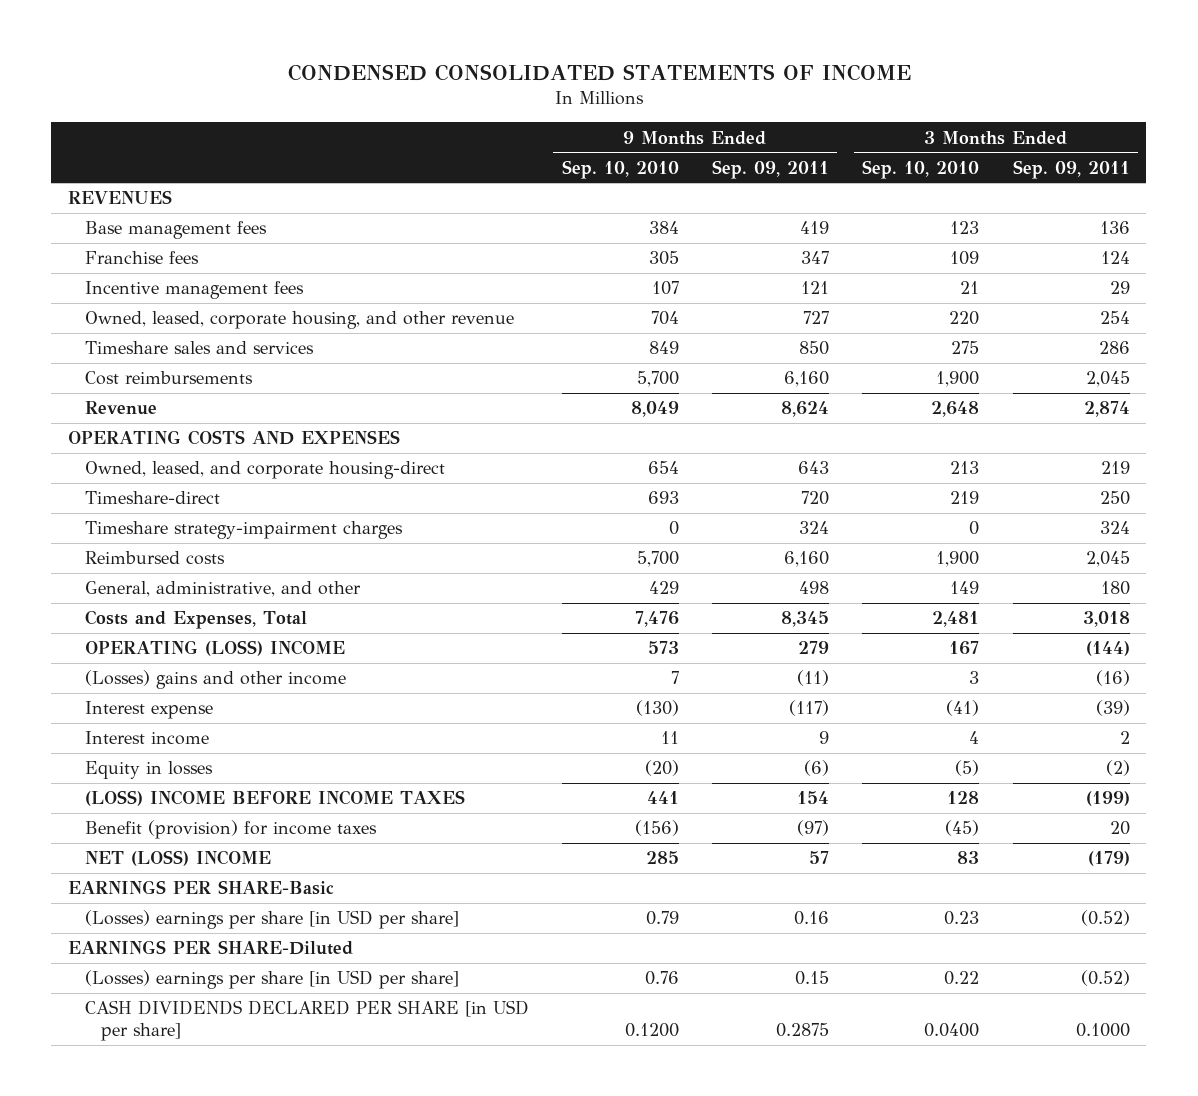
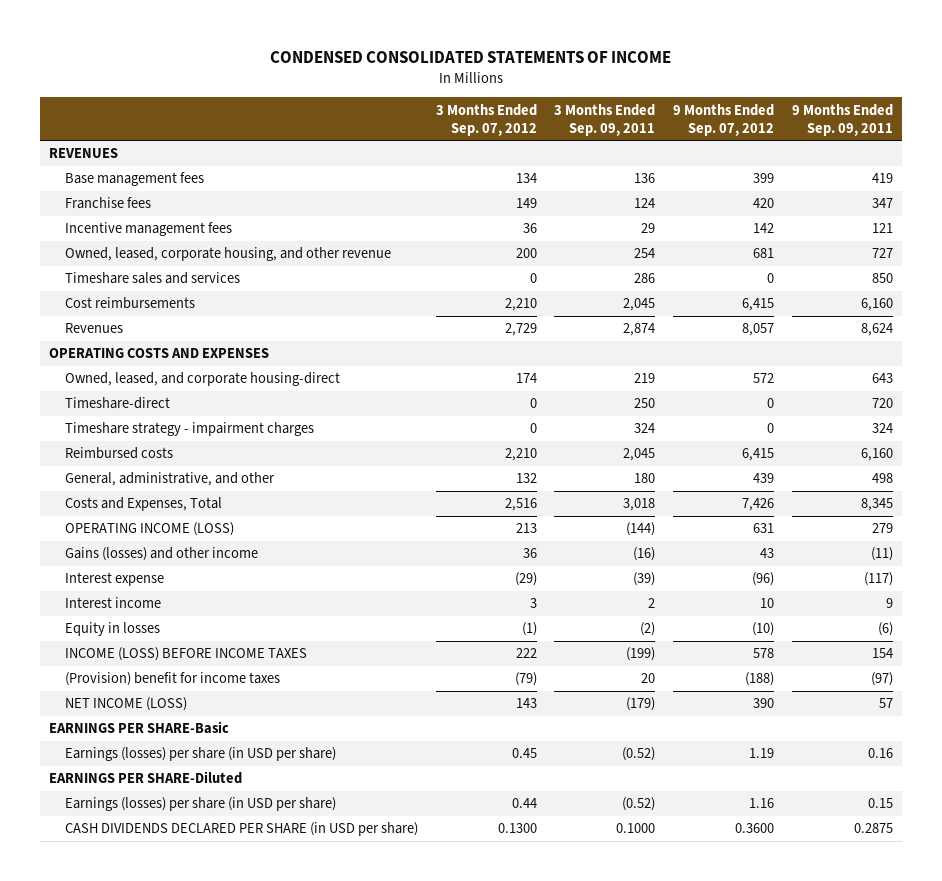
- | 9 Months Ended Sep. 10, 2010 | 9 Months Ended Sep. 09, 2011 | 3 Months Ended Sep. 10, 2010 | 3 Months Ended Sep. 09, 2011
+ | 3 Months Ended Sep. 07, 2012 | 3 Months Ended Sep. 09, 2011 | 9 Months Ended Sep. 07, 2012 | 9 Months Ended Sep. 09, 2011
- Revenue | 8,049 | 8,624 | 2,648 | 2,874
+ Revenues | 2,729 | 2,874 | 8,057 | 8,624
- Timeshare strategy-impairment charges | 0 | 324 | 0 | 324
+ Timeshare strategy - impairment charges | 0 | 324 | 0 | 324
- OPERATING (LOSS) INCOME | 573 | 279 | 167 | (144)
- (Losses) gains and other income | 7 | (11) | 3 | (16)
+ OPERATING INCOME (LOSS) | 213 | (144) | 631 | 279
+ Gains (losses) and other income | 36 | (16) | 43 | (11)
- (LOSS) INCOME BEFORE INCOME TAXES | 441 | 154 | 128 | (199)
- Benefit (provision) for income taxes | (156) | (97) | (45) | 20
- NET (LOSS) INCOME | 285 | 57 | 83 | (179)
+ INCOME (LOSS) BEFORE INCOME TAXES | 222 | (199) | 578 | 154
+ (Provision) benefit for income taxes | (79) | 20 | (188) | (97)
+ NET INCOME (LOSS) | 143 | (179) | 390 | 57
- (Losses) earnings per share [in USD per share] | 0.79 | 0.16 | 0.23 | (0.52)
+ Earnings (losses) per share (in USD per share) | 0.45 | (0.52) | 1.19 | 0.16
- (Losses) earnings per share [in USD per share] | 0.76 | 0.15 | 0.22 | (0.52)
- CASH DIVIDENDS DECLARED PER SHARE [in USD per share] | 0.1200 | 0.2875 | 0.0400 | 0.1000
+ Earnings (losses) per share (in USD per share) | 0.44 | (0.52) | 1.16 | 0.15
+ CASH DIVIDENDS DECLARED PER SHARE (in USD per share) | 0.1300 | 0.1000 | 0.3600 | 0.2875

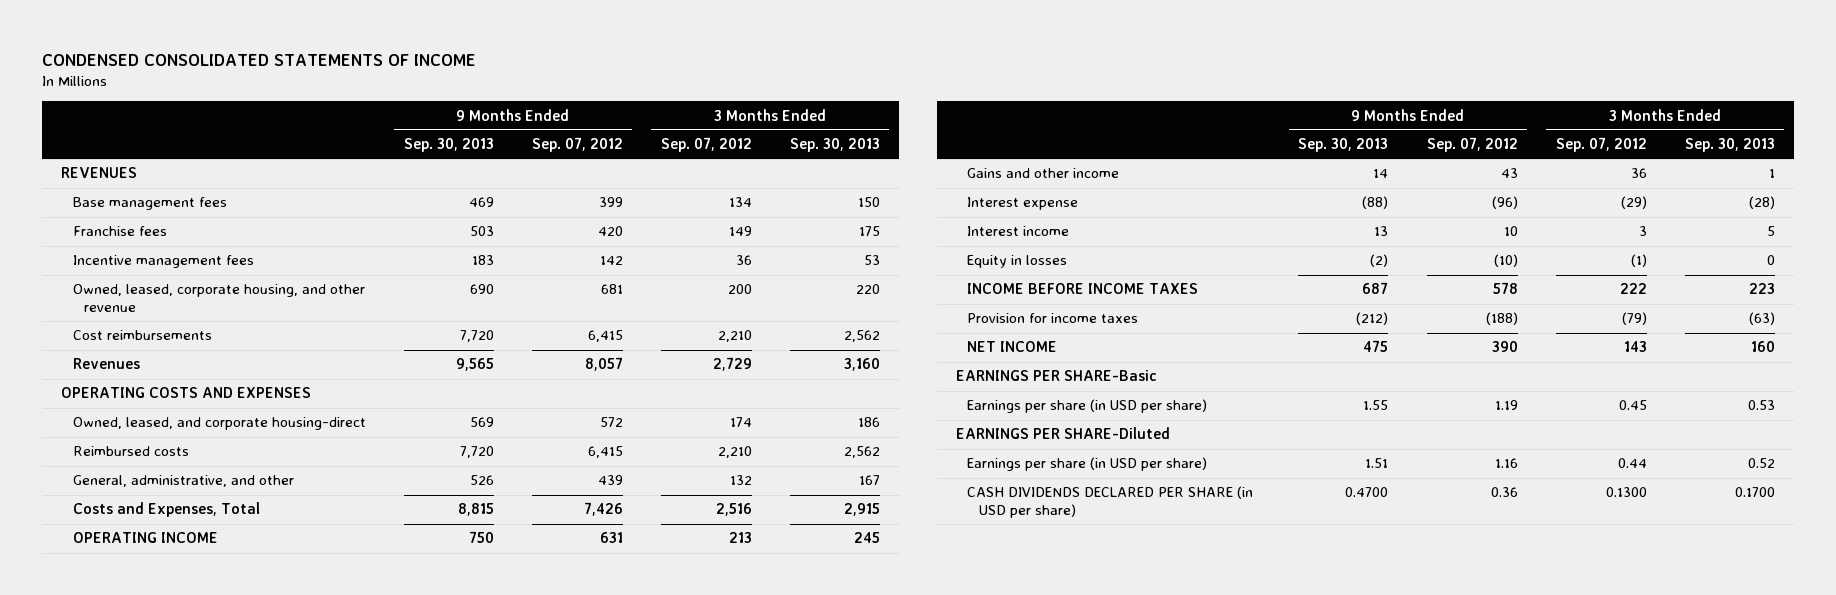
- | 3 Months Ended Sep. 07, 2012 | 3 Months Ended Sep. 09, 2011 | 9 Months Ended Sep. 07, 2012 | 9 Months Ended Sep. 09, 2011
+ | 9 Months Ended Sep. 30, 2013 | 9 Months Ended Sep. 07, 2012 | 3 Months Ended Sep. 07, 2012 | 3 Months Ended Sep. 30, 2013
- Timeshare sales and services | 0 | 286 | 0 | 850
- Timeshare-direct | 0 | 250 | 0 | 720
- Timeshare strategy - impairment charges | 0 | 324 | 0 | 324
- OPERATING INCOME (LOSS) | 213 | (144) | 631 | 279
- Gains (losses) and other income | 36 | (16) | 43 | (11)
+ OPERATING INCOME | 750 | 631 | 213 | 245
+ Gains and other income | 14 | 43 | 36 | 1
- INCOME (LOSS) BEFORE INCOME TAXES | 222 | (199) | 578 | 154
- (Provision) benefit for income taxes | (79) | 20 | (188) | (97)
- NET INCOME (LOSS) | 143 | (179) | 390 | 57
+ INCOME BEFORE INCOME TAXES | 687 | 578 | 222 | 223
+ Provision for income taxes | (212) | (188) | (79) | (63)
+ NET INCOME | 475 | 390 | 143 | 160
- Earnings (losses) per share (in USD per share) | 0.45 | (0.52) | 1.19 | 0.16
+ Earnings per share (in USD per share) | 1.55 | 1.19 | 0.45 | 0.53
- Earnings (losses) per share (in USD per share) | 0.44 | (0.52) | 1.16 | 0.15
- CASH DIVIDENDS DECLARED PER SHARE (in USD per share) | 0.1300 | 0.1000 | 0.3600 | 0.2875
+ Earnings per share (in USD per share) | 1.51 | 1.16 | 0.44 | 0.52
+ CASH DIVIDENDS DECLARED PER SHARE (in USD per share) | 0.4700 | 0.36 | 0.1300 | 0.1700

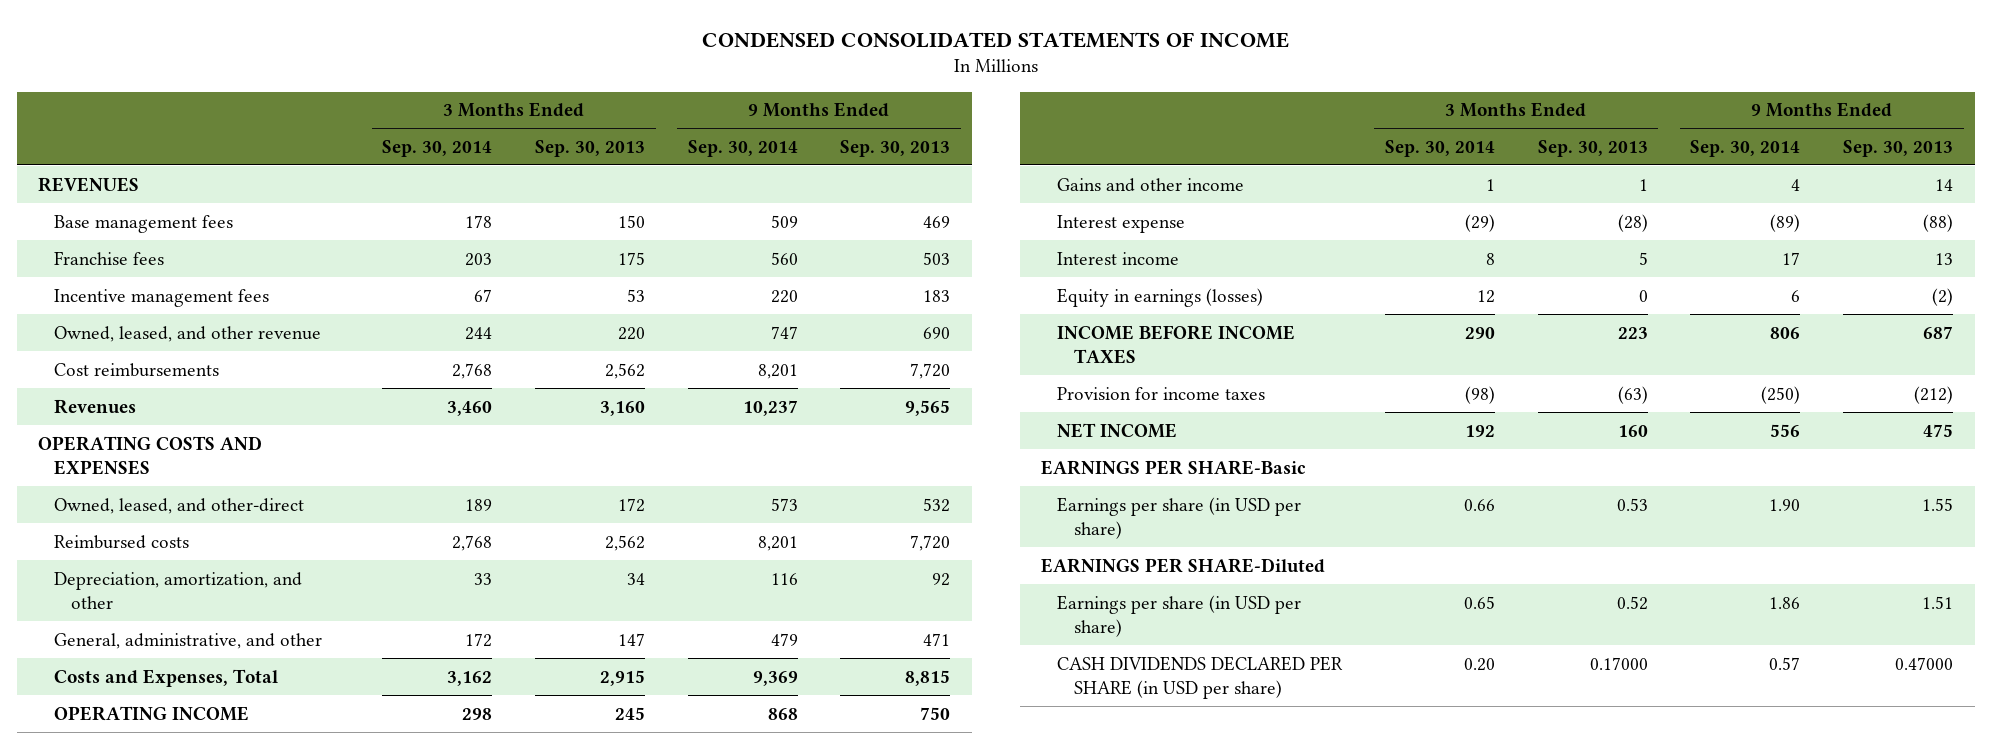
- | 9 Months Ended Sep. 30, 2013 | 9 Months Ended Sep. 07, 2012 | 3 Months Ended Sep. 07, 2012 | 3 Months Ended Sep. 30, 2013
+ | 3 Months Ended Sep. 30, 2014 | 3 Months Ended Sep. 30, 2013 | 9 Months Ended Sep. 30, 2014 | 9 Months Ended Sep. 30, 2013
- Owned, leased, corporate housing, and other revenue | 690 | 681 | 200 | 220
+ Owned, leased, and other revenue | 244 | 220 | 747 | 690
- Owned, leased, and corporate housing-direct | 569 | 572 | 174 | 186
+ Owned, leased, and other-direct | 189 | 172 | 573 | 532
- General, administrative, and other | 526 | 439 | 132 | 167
+ Depreciation, amortization, and other | 33 | 34 | 116 | 92
+ General, administrative, and other | 172 | 147 | 479 | 471
- Equity in losses | (2) | (10) | (1) | 0
+ Equity in earnings (losses) | 12 | 0 | 6 | (2)
- CASH DIVIDENDS DECLARED PER SHARE (in USD per share) | 0.4700 | 0.36 | 0.1300 | 0.1700
+ CASH DIVIDENDS DECLARED PER SHARE (in USD per share) | 0.20 | 0.17000 | 0.57 | 0.47000

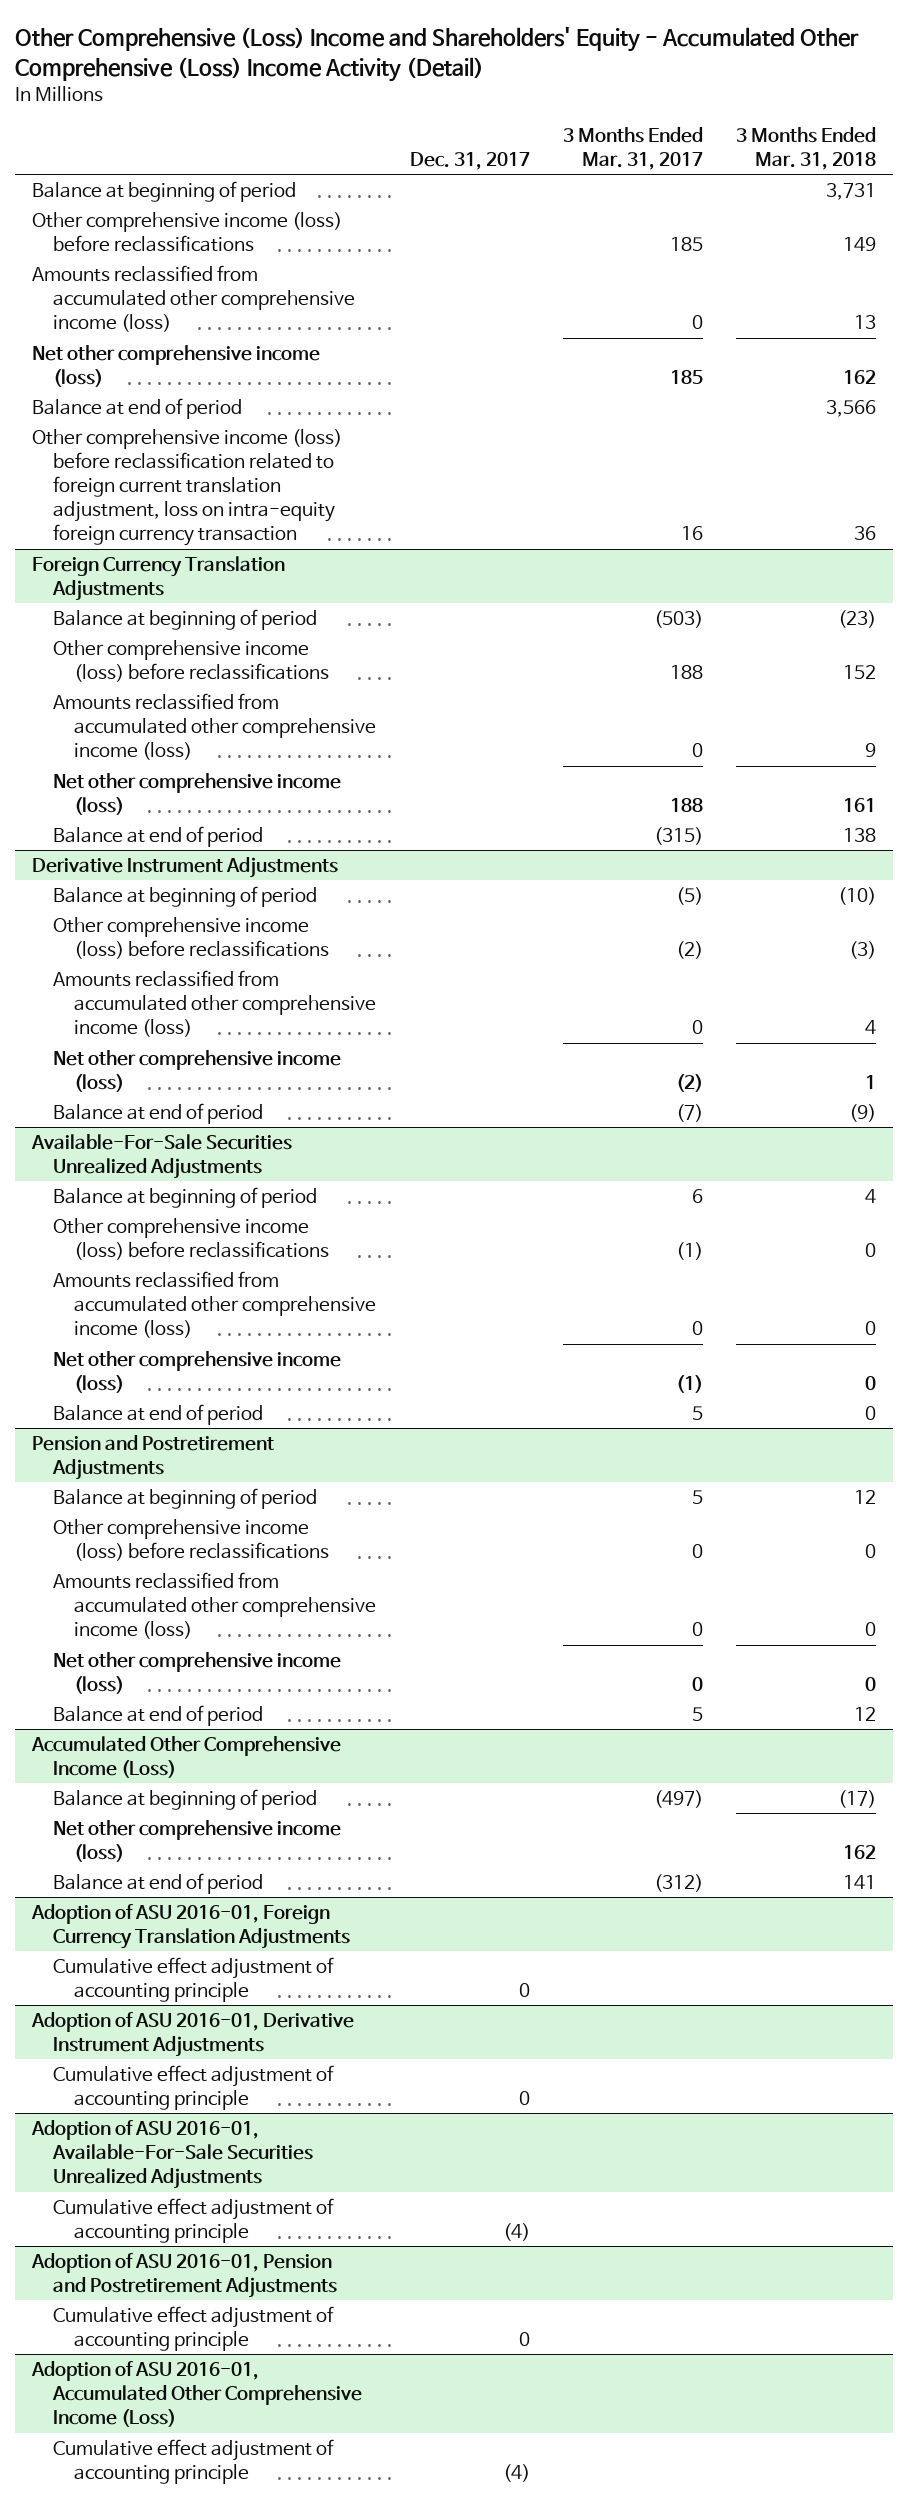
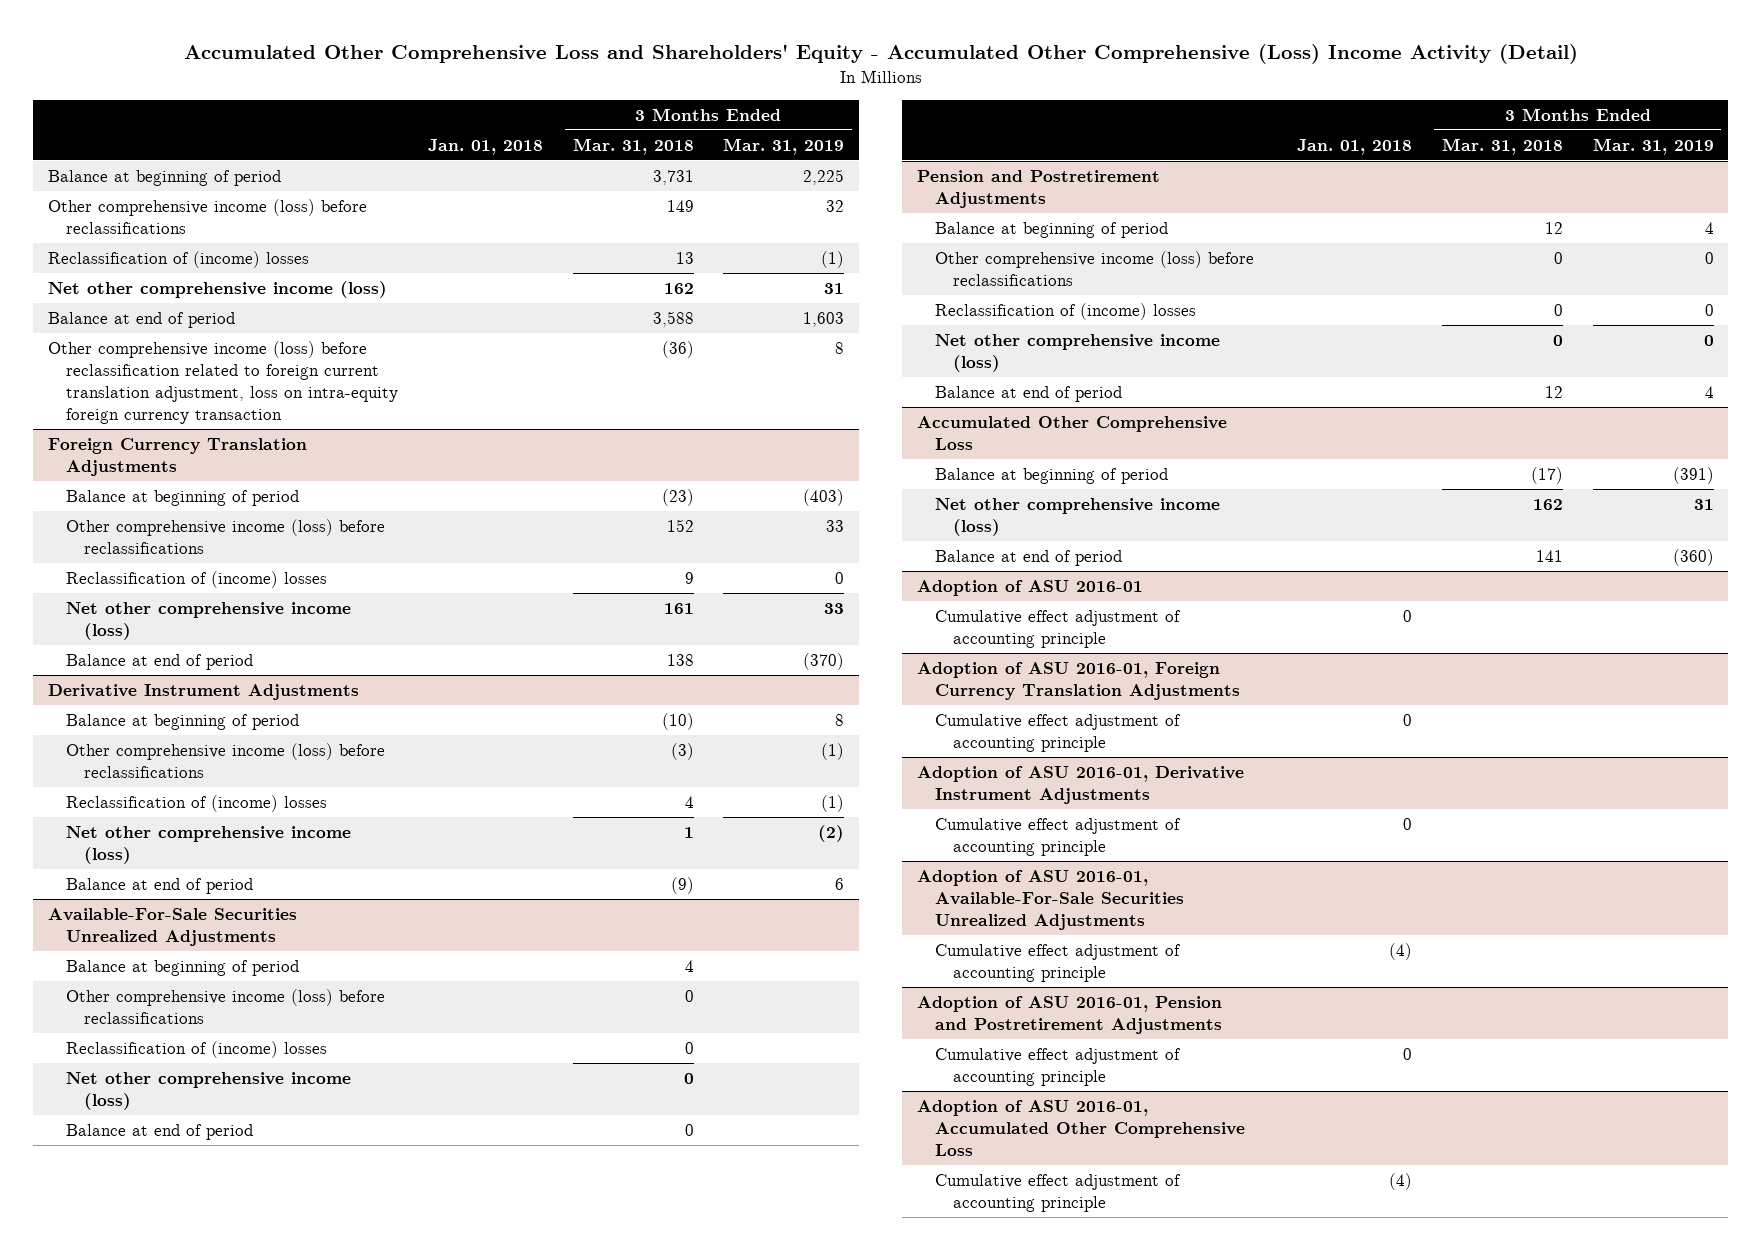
- Other Comprehensive (Loss) Income and Shareholders' Equity - Accumulated Other Comprehensive (Loss) Income Activity (Detail)
+ Accumulated Other Comprehensive Loss and Shareholders' Equity - Accumulated Other Comprehensive (Loss) Income Activity (Detail)
- | Dec. 31, 2017 | 3 Months Ended Mar. 31, 2017 | 3 Months Ended Mar. 31, 2018
+ | Jan. 01, 2018 | 3 Months Ended Mar. 31, 2018 | 3 Months Ended Mar. 31, 2019
- Amounts reclassified from accumulated other comprehensive income (loss) | | 0 | 13
+ Reclassification of (income) losses | | 13 | (1)
- Balance at end of period | | | 3,566
- Other comprehensive income (loss) before reclassification related to foreign current translation adjustment, loss on intra-equity foreign currency transaction | | 16 | 36
+ Balance at end of period | | 3,588 | 1,603
+ Other comprehensive income (loss) before reclassification related to foreign current translation adjustment, loss on intra-equity foreign currency transaction | | (36) | 8
@ Foreign Currency Translation Adjustments
- Amounts reclassified from accumulated other comprehensive income (loss) | | 0 | 9
+ Reclassification of (income) losses | | 9 | 0
@ Derivative Instrument Adjustments
- Amounts reclassified from accumulated other comprehensive income (loss) | | 0 | 4
+ Reclassification of (income) losses | | 4 | (1)
@ Available-For-Sale Securities Unrealized Adjustments
- Amounts reclassified from accumulated other comprehensive income (loss) | | 0 | 0
+ Reclassification of (income) losses | | 0 |
@ Pension and Postretirement Adjustments
- Amounts reclassified from accumulated other comprehensive income (loss) | | 0 | 0
+ Reclassification of (income) losses | | 0 | 0
- Accumulated Other Comprehensive Income (Loss)
+ Accumulated Other Comprehensive Loss
+ Adoption of ASU 2016-01
+ Cumulative effect adjustment of accounting principle | 0 | |
- Adoption of ASU 2016-01, Accumulated Other Comprehensive Income (Loss)
+ Adoption of ASU 2016-01, Accumulated Other Comprehensive Loss

